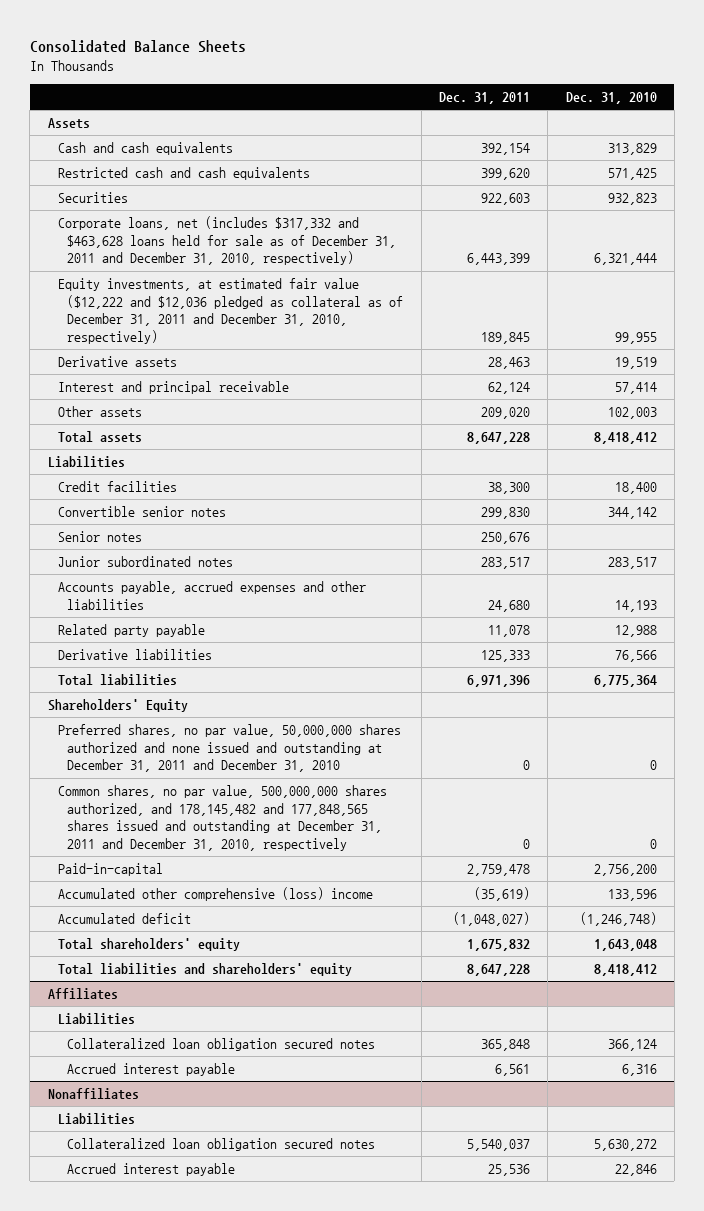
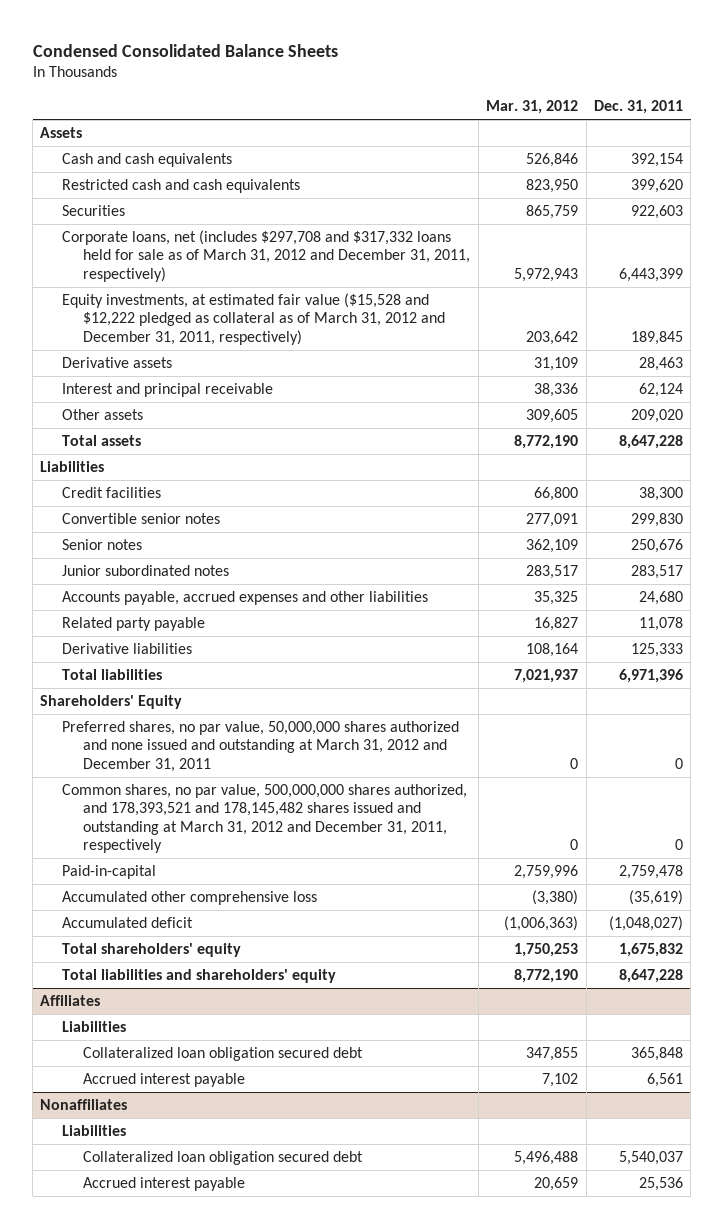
- Consolidated Balance Sheets
+ Condensed Consolidated Balance Sheets
- | Dec. 31, 2011 | Dec. 31, 2010
+ | Mar. 31, 2012 | Dec. 31, 2011
- Corporate loans, net (includes $317,332 and $463,628 loans held for sale as of December 31, 2011 and December 31, 2010, respectively) | 6,443,399 | 6,321,444
- Equity investments, at estimated fair value ($12,222 and $12,036 pledged as collateral as of December 31, 2011 and December 31, 2010, respectively) | 189,845 | 99,955
+ Corporate loans, net (includes $297,708 and $317,332 loans held for sale as of March 31, 2012 and December 31, 2011, respectively) | 5,972,943 | 6,443,399
+ Equity investments, at estimated fair value ($15,528 and $12,222 pledged as collateral as of March 31, 2012 and December 31, 2011, respectively) | 203,642 | 189,845
- Preferred shares, no par value, 50,000,000 shares authorized and none issued and outstanding at December 31, 2011 and December 31, 2010 | 0 | 0
- Common shares, no par value, 500,000,000 shares authorized, and 178,145,482 and 177,848,565 shares issued and outstanding at December 31, 2011 and December 31, 2010, respectively | 0 | 0
+ Preferred shares, no par value, 50,000,000 shares authorized and none issued and outstanding at March 31, 2012 and December 31, 2011 | 0 | 0
+ Common shares, no par value, 500,000,000 shares authorized, and 178,393,521 and 178,145,482 shares issued and outstanding at March 31, 2012 and December 31, 2011, respectively | 0 | 0
- Accumulated other comprehensive (loss) income | (35,619) | 133,596
+ Accumulated other comprehensive loss | (3,380) | (35,619)
@ Affiliates
- Collateralized loan obligation secured notes | 365,848 | 366,124
+ Collateralized loan obligation secured debt | 347,855 | 365,848
@ Nonaffiliates
- Collateralized loan obligation secured notes | 5,540,037 | 5,630,272
+ Collateralized loan obligation secured debt | 5,496,488 | 5,540,037

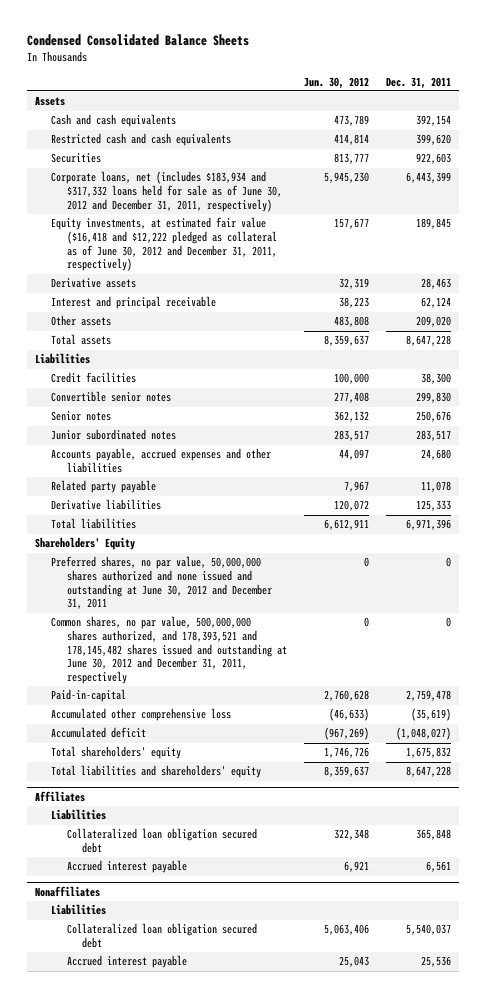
- | Mar. 31, 2012 | Dec. 31, 2011
+ | Jun. 30, 2012 | Dec. 31, 2011
- Corporate loans, net (includes $297,708 and $317,332 loans held for sale as of March 31, 2012 and December 31, 2011, respectively) | 5,972,943 | 6,443,399
- Equity investments, at estimated fair value ($15,528 and $12,222 pledged as collateral as of March 31, 2012 and December 31, 2011, respectively) | 203,642 | 189,845
+ Corporate loans, net (includes $183,934 and $317,332 loans held for sale as of June 30, 2012 and December 31, 2011, respectively) | 5,945,230 | 6,443,399
+ Equity investments, at estimated fair value ($16,418 and $12,222 pledged as collateral as of June 30, 2012 and December 31, 2011, respectively) | 157,677 | 189,845
- Preferred shares, no par value, 50,000,000 shares authorized and none issued and outstanding at March 31, 2012 and December 31, 2011 | 0 | 0
- Common shares, no par value, 500,000,000 shares authorized, and 178,393,521 and 178,145,482 shares issued and outstanding at March 31, 2012 and December 31, 2011, respectively | 0 | 0
+ Preferred shares, no par value, 50,000,000 shares authorized and none issued and outstanding at June 30, 2012 and December 31, 2011 | 0 | 0
+ Common shares, no par value, 500,000,000 shares authorized, and 178,393,521 and 178,145,482 shares issued and outstanding at June 30, 2012 and December 31, 2011, respectively | 0 | 0

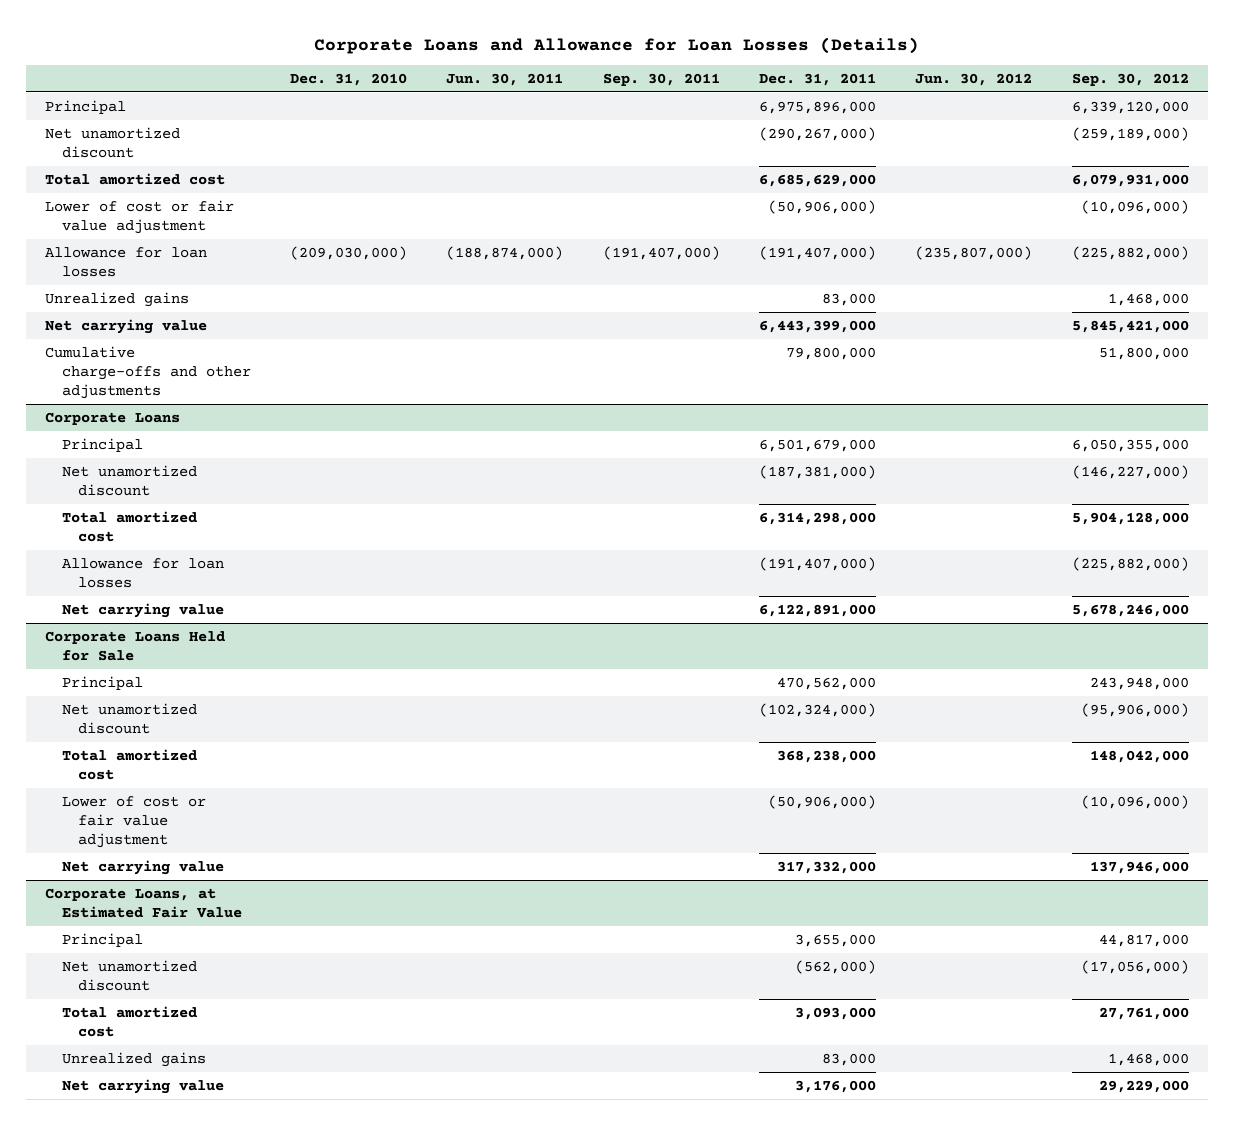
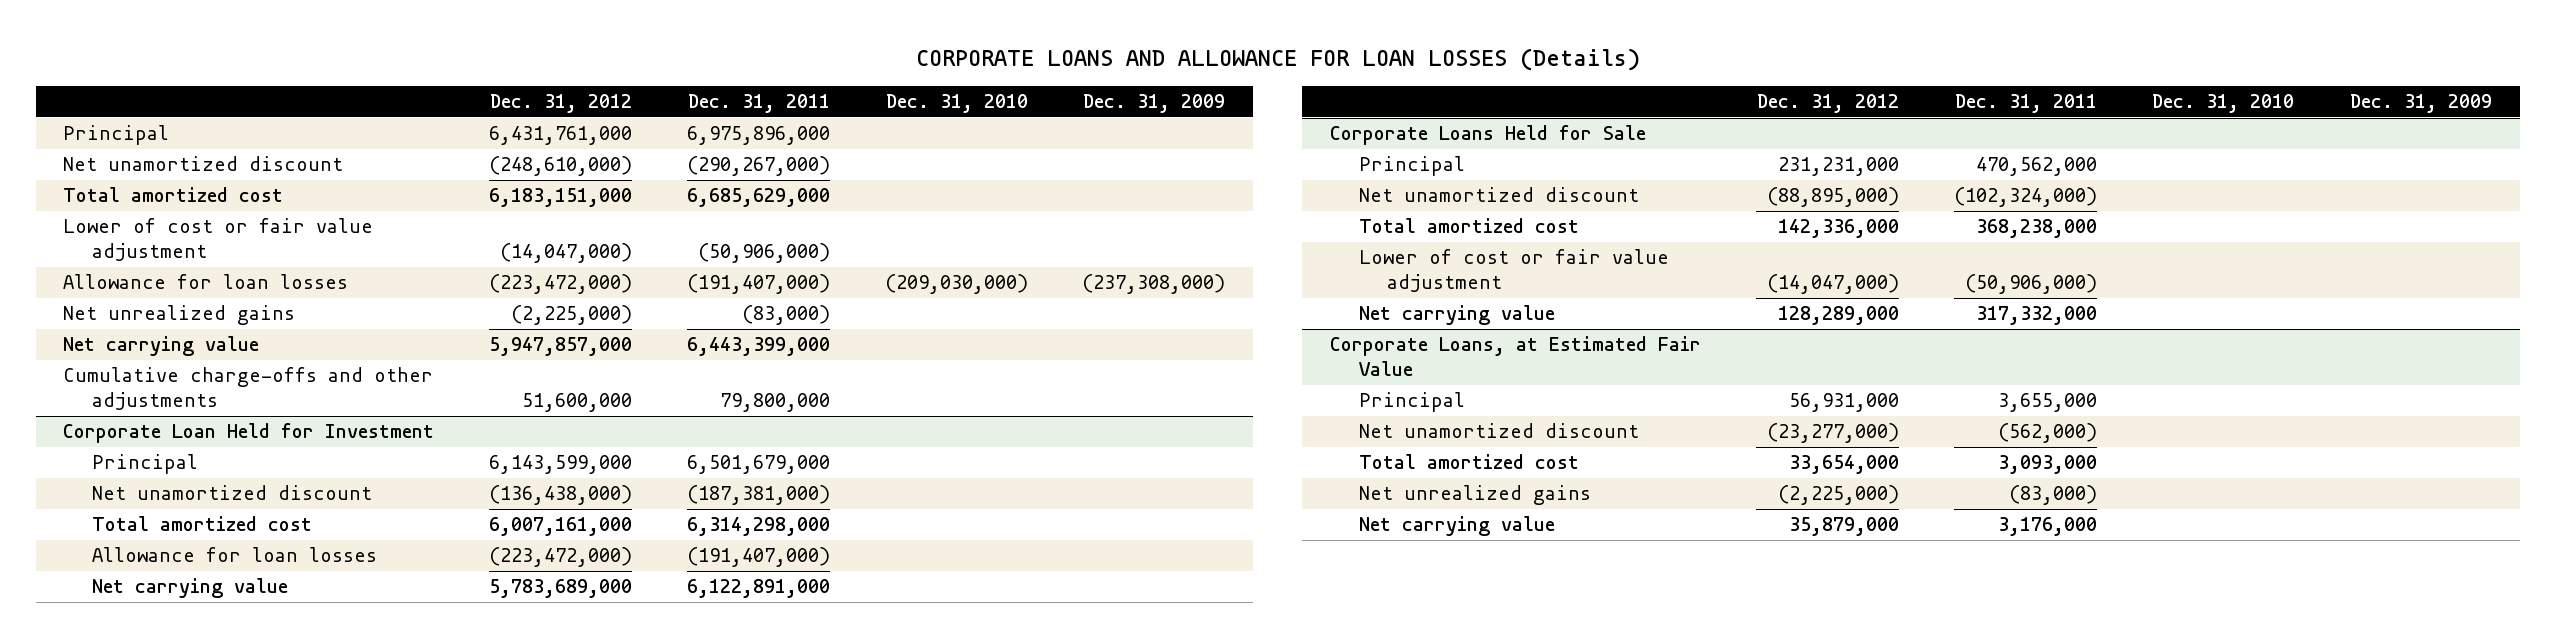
- Corporate Loans and Allowance for Loan Losses (Details)
+ CORPORATE LOANS AND ALLOWANCE FOR LOAN LOSSES (Details)
- | Dec. 31, 2010 | Jun. 30, 2011 | Sep. 30, 2011 | Dec. 31, 2011 | Jun. 30, 2012 | Sep. 30, 2012
+ | Dec. 31, 2012 | Dec. 31, 2011 | Dec. 31, 2010 | Dec. 31, 2009
- Unrealized gains | | | | 83,000 | | 1,468,000
+ Net unrealized gains | (2,225,000) | (83,000) | |
- Corporate Loans
+ Corporate Loan Held for Investment
@ Corporate Loans, at Estimated Fair Value
- Unrealized gains | | | | 83,000 | | 1,468,000
+ Net unrealized gains | (2,225,000) | (83,000) | |

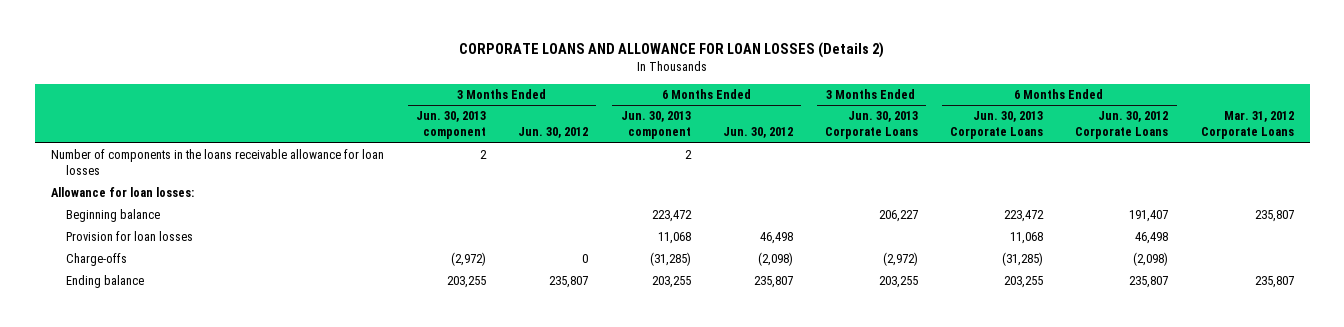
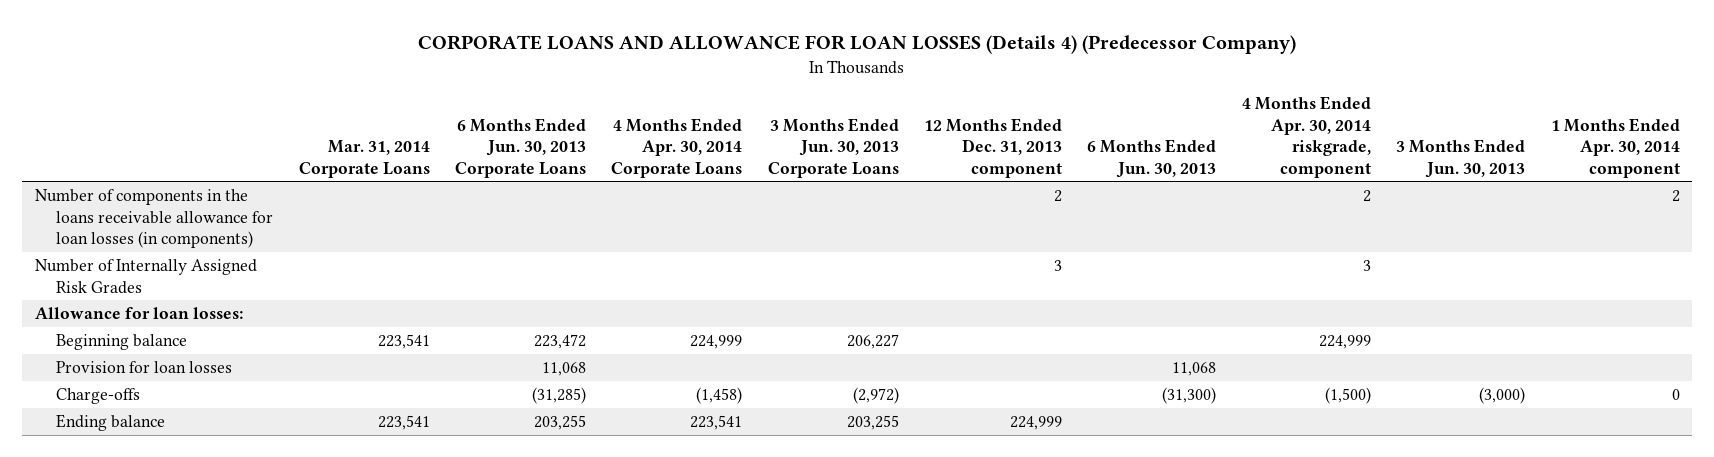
- CORPORATE LOANS AND ALLOWANCE FOR LOAN LOSSES (Details 2)
+ CORPORATE LOANS AND ALLOWANCE FOR LOAN LOSSES (Details 4) (Predecessor Company)
- | 3 Months Ended Jun. 30, 2013 component | 3 Months Ended Jun. 30, 2012 | 6 Months Ended Jun. 30, 2013 component | 6 Months Ended Jun. 30, 2012 | 3 Months Ended Jun. 30, 2013 Corporate Loans | 6 Months Ended Jun. 30, 2013 Corporate Loans | 6 Months Ended Jun. 30, 2012 Corporate Loans | Mar. 31, 2012 Corporate Loans
+ | Mar. 31, 2014 Corporate Loans | 6 Months Ended Jun. 30, 2013 Corporate Loans | 4 Months Ended Apr. 30, 2014 Corporate Loans | 3 Months Ended Jun. 30, 2013 Corporate Loans | 12 Months Ended Dec. 31, 2013 component | 6 Months Ended Jun. 30, 2013 | 4 Months Ended Apr. 30, 2014 riskgrade, component | 3 Months Ended Jun. 30, 2013 | 1 Months Ended Apr. 30, 2014 component
- Number of components in the loans receivable allowance for loan losses | 2 | | 2 | | | | |
+ Number of components in the loans receivable allowance for loan losses (in components) | | | | | 2 | | 2 | | 2
+ Number of Internally Assigned Risk Grades | | | | | 3 | | 3 | |

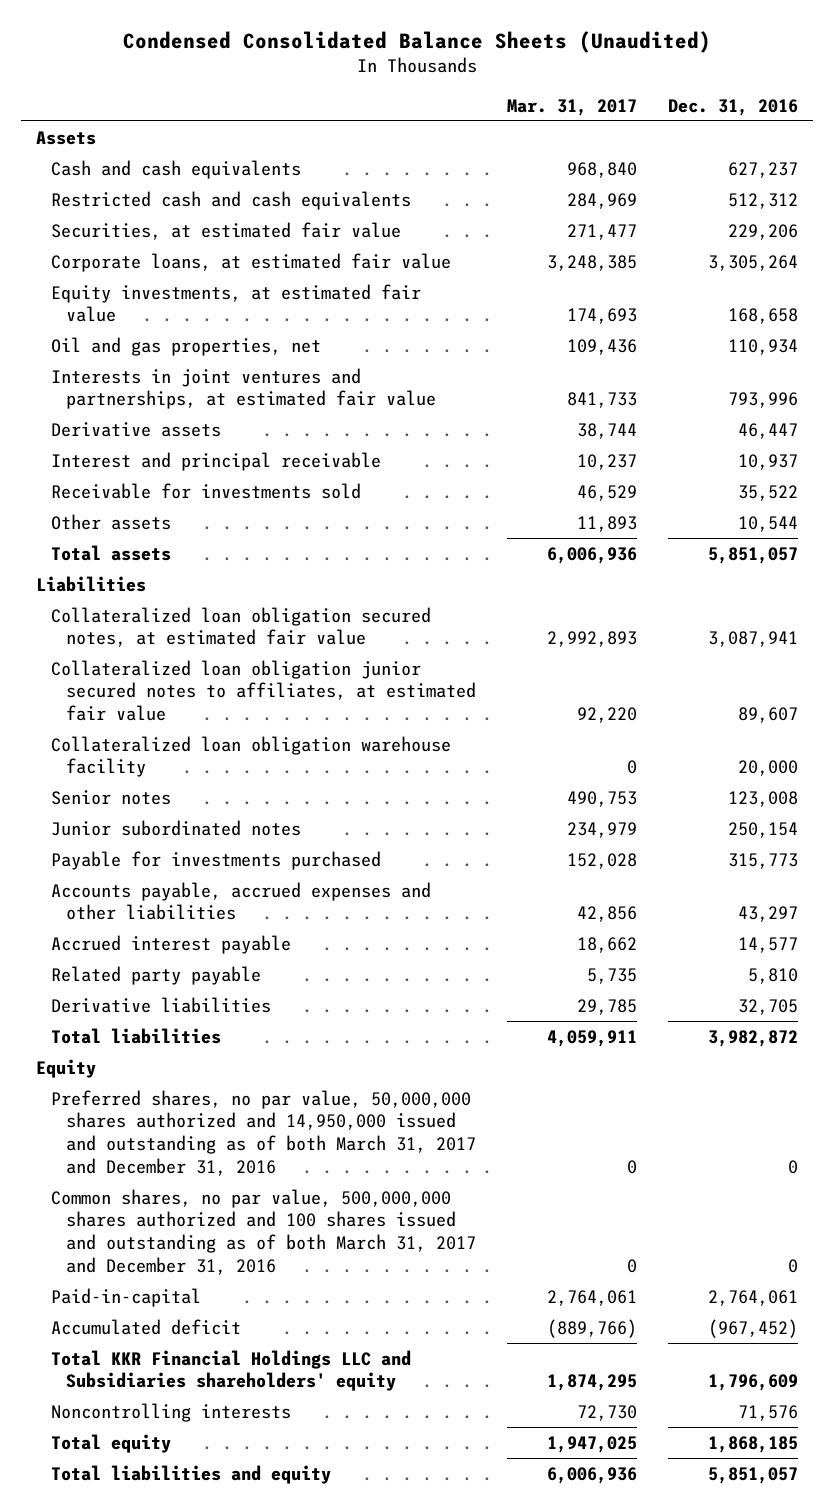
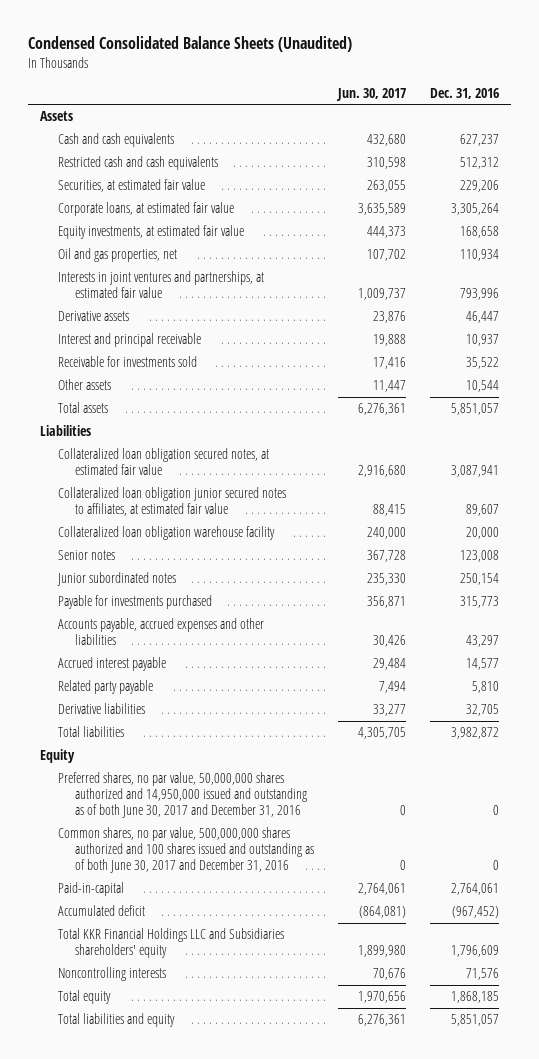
- | Mar. 31, 2017 | Dec. 31, 2016
+ | Jun. 30, 2017 | Dec. 31, 2016
- Preferred shares, no par value, 50,000,000 shares authorized and 14,950,000 issued and outstanding as of both March 31, 2017 and December 31, 2016 | 0 | 0
- Common shares, no par value, 500,000,000 shares authorized and 100 shares issued and outstanding as of both March 31, 2017 and December 31, 2016 | 0 | 0
+ Preferred shares, no par value, 50,000,000 shares authorized and 14,950,000 issued and outstanding as of both June 30, 2017 and December 31, 2016 | 0 | 0
+ Common shares, no par value, 500,000,000 shares authorized and 100 shares issued and outstanding as of both June 30, 2017 and December 31, 2016 | 0 | 0

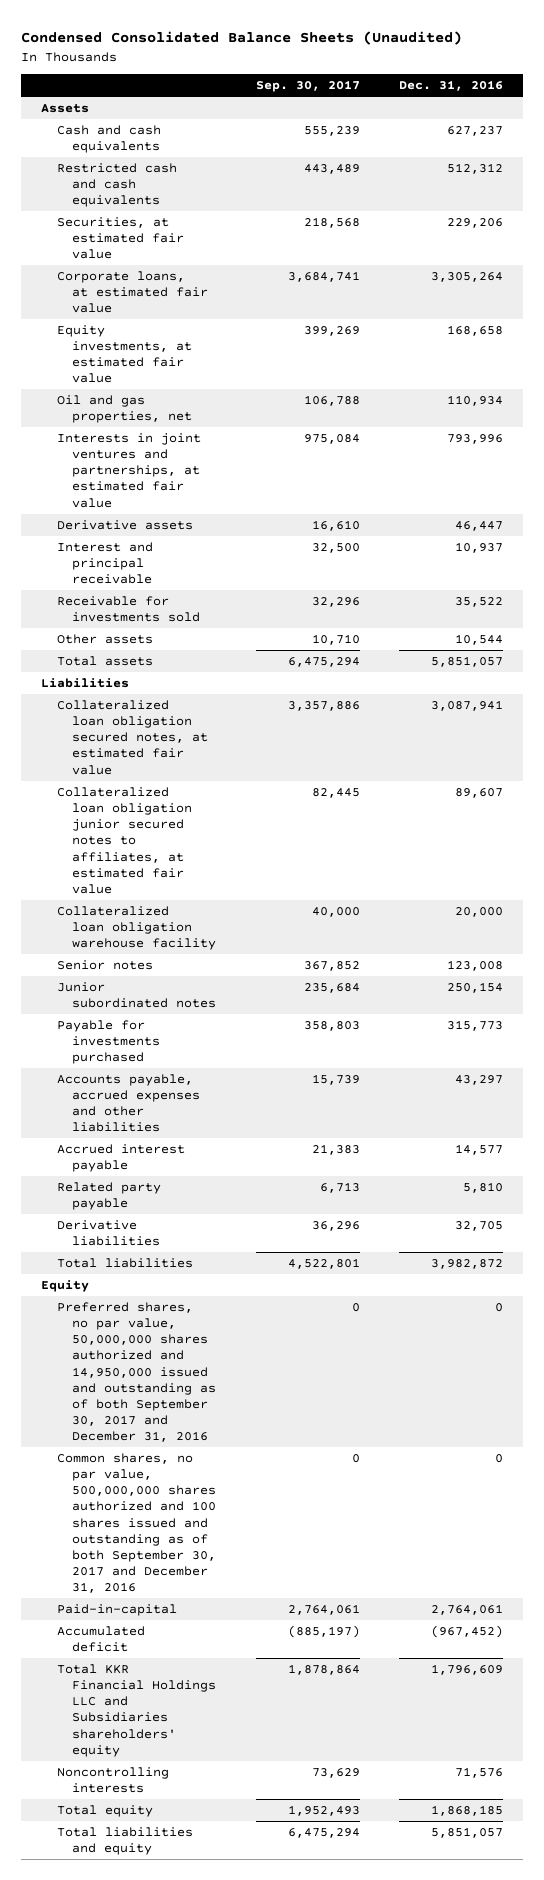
- | Jun. 30, 2017 | Dec. 31, 2016
+ | Sep. 30, 2017 | Dec. 31, 2016
- Preferred shares, no par value, 50,000,000 shares authorized and 14,950,000 issued and outstanding as of both June 30, 2017 and December 31, 2016 | 0 | 0
- Common shares, no par value, 500,000,000 shares authorized and 100 shares issued and outstanding as of both June 30, 2017 and December 31, 2016 | 0 | 0
+ Preferred shares, no par value, 50,000,000 shares authorized and 14,950,000 issued and outstanding as of both September 30, 2017 and December 31, 2016 | 0 | 0
+ Common shares, no par value, 500,000,000 shares authorized and 100 shares issued and outstanding as of both September 30, 2017 and December 31, 2016 | 0 | 0

